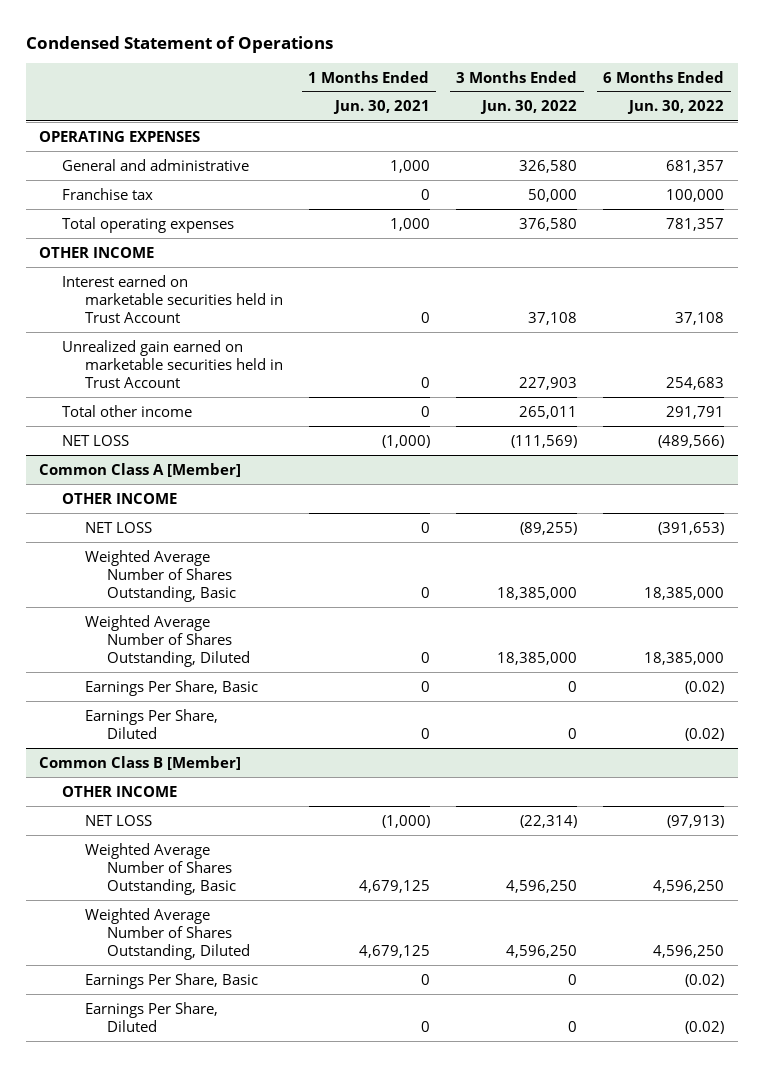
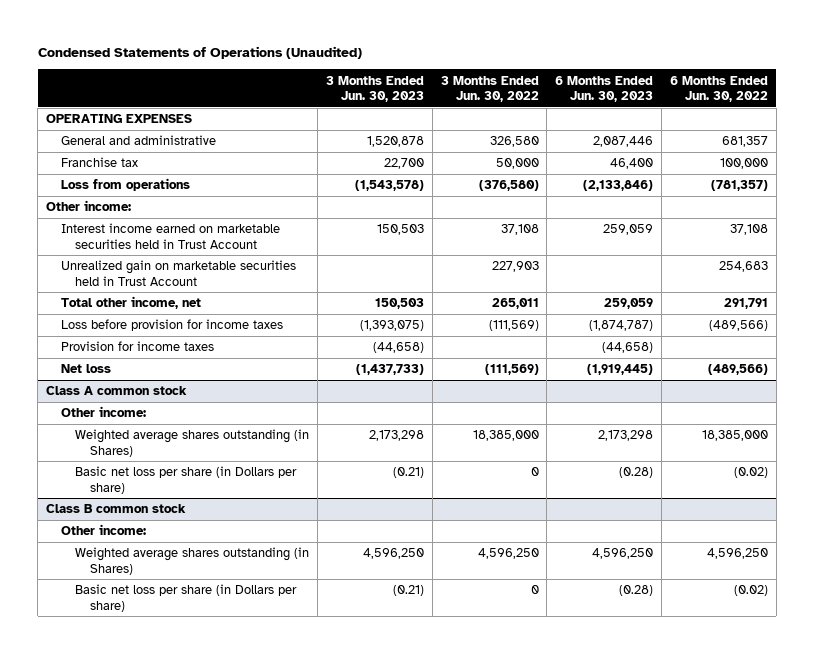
- Condensed Statement of Operations
+ Condensed Statements of Operations (Unaudited)
- | 1 Months Ended Jun. 30, 2021 | 3 Months Ended Jun. 30, 2022 | 6 Months Ended Jun. 30, 2022
+ | 3 Months Ended Jun. 30, 2023 | 3 Months Ended Jun. 30, 2022 | 6 Months Ended Jun. 30, 2023 | 6 Months Ended Jun. 30, 2022
- Total operating expenses | 1,000 | 376,580 | 781,357
- OTHER INCOME
- Interest earned on marketable securities held in Trust Account | 0 | 37,108 | 37,108
- Unrealized gain earned on marketable securities held in Trust Account | 0 | 227,903 | 254,683
- Total other income | 0 | 265,011 | 291,791
- NET LOSS | (1,000) | (111,569) | (489,566)
- Common Class A [Member]
- OTHER INCOME
- NET LOSS | 0 | (89,255) | (391,653)
- Weighted Average Number of Shares Outstanding, Basic | 0 | 18,385,000 | 18,385,000
- Weighted Average Number of Shares Outstanding, Diluted | 0 | 18,385,000 | 18,385,000
- Earnings Per Share, Basic | 0 | 0 | (0.02)
- Earnings Per Share, Diluted | 0 | 0 | (0.02)
- Common Class B [Member]
- OTHER INCOME
- NET LOSS | (1,000) | (22,314) | (97,913)
- Weighted Average Number of Shares Outstanding, Basic | 4,679,125 | 4,596,250 | 4,596,250
- Weighted Average Number of Shares Outstanding, Diluted | 4,679,125 | 4,596,250 | 4,596,250
- Earnings Per Share, Basic | 0 | 0 | (0.02)
- Earnings Per Share, Diluted | 0 | 0 | (0.02)
+ Loss from operations | (1,543,578) | (376,580) | (2,133,846) | (781,357)
+ Other income:
+ Interest income earned on marketable securities held in Trust Account | 150,503 | 37,108 | 259,059 | 37,108
+ Unrealized gain on marketable securities held in Trust Account | | 227,903 | | 254,683
+ Total other income, net | 150,503 | 265,011 | 259,059 | 291,791
+ Loss before provision for income taxes | (1,393,075) | (111,569) | (1,874,787) | (489,566)
+ Provision for income taxes | (44,658) | | (44,658) |
+ Net loss | (1,437,733) | (111,569) | (1,919,445) | (489,566)
+ Class A common stock
+ Other income:
+ Weighted average shares outstanding (in Shares) | 2,173,298 | 18,385,000 | 2,173,298 | 18,385,000
+ Basic net loss per share (in Dollars per share) | (0.21) | 0 | (0.28) | (0.02)
+ Class B common stock
+ Other income:
+ Weighted average shares outstanding (in Shares) | 4,596,250 | 4,596,250 | 4,596,250 | 4,596,250
+ Basic net loss per share (in Dollars per share) | (0.21) | 0 | (0.28) | (0.02)

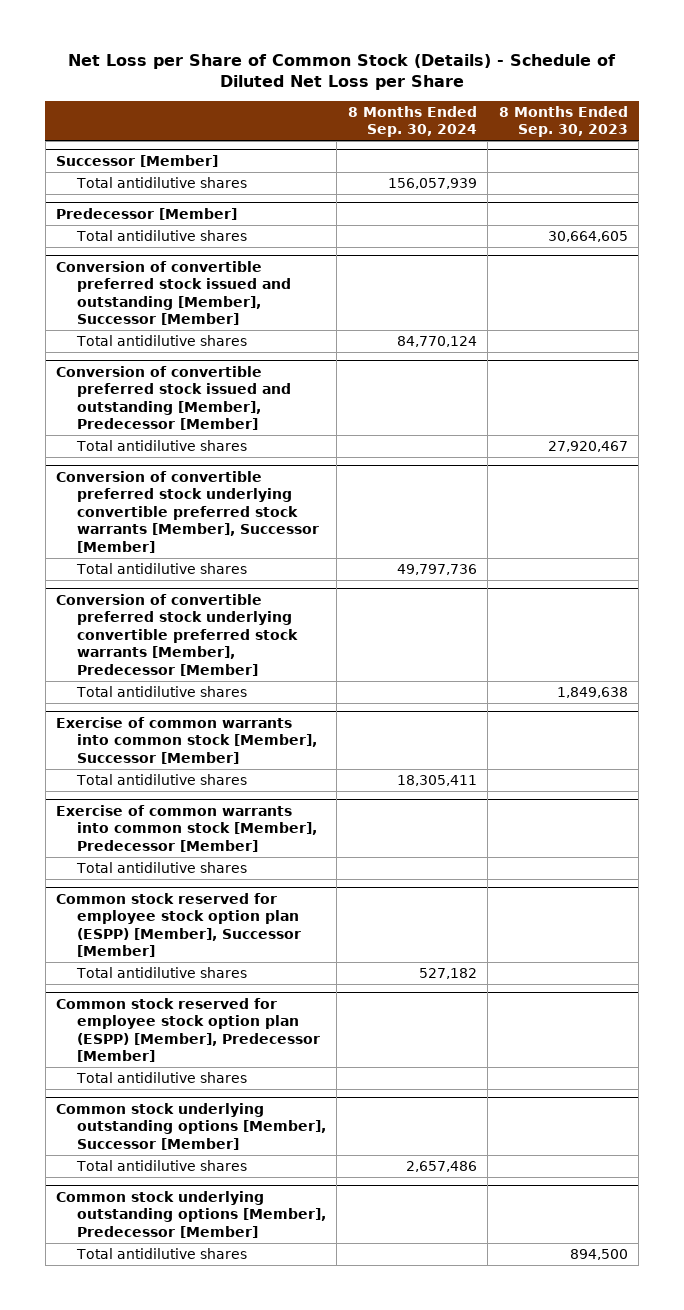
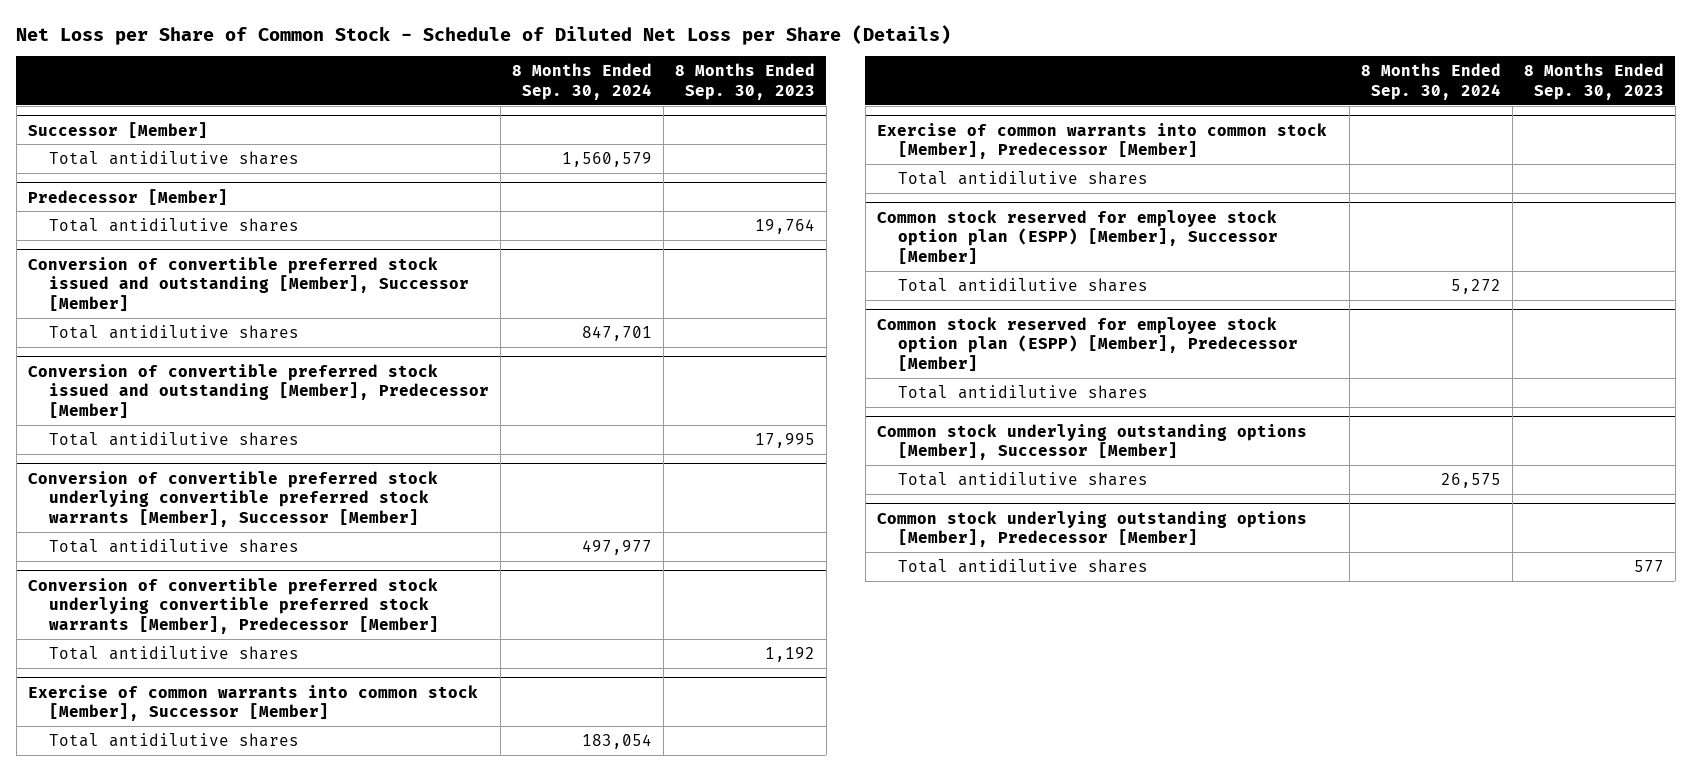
- Net Loss per Share of Common Stock (Details) - Schedule of Diluted Net Loss per Share
+ Net Loss per Share of Common Stock - Schedule of Diluted Net Loss per Share (Details)
@ Successor [Member]
- Total antidilutive shares | 156,057,939 |
+ Total antidilutive shares | 1,560,579 |
@ Predecessor [Member]
- Total antidilutive shares | | 30,664,605
+ Total antidilutive shares | | 19,764
@ Conversion of convertible preferred stock issued and outstanding [Member], Successor [Member]
- Total antidilutive shares | 84,770,124 |
+ Total antidilutive shares | 847,701 |
@ Conversion of convertible preferred stock issued and outstanding [Member], Predecessor [Member]
- Total antidilutive shares | | 27,920,467
+ Total antidilutive shares | | 17,995
@ Conversion of convertible preferred stock underlying convertible preferred stock warrants [Member], Successor [Member]
- Total antidilutive shares | 49,797,736 |
+ Total antidilutive shares | 497,977 |
@ Conversion of convertible preferred stock underlying convertible preferred stock warrants [Member], Predecessor [Member]
- Total antidilutive shares | | 1,849,638
+ Total antidilutive shares | | 1,192
@ Exercise of common warrants into common stock [Member], Successor [Member]
- Total antidilutive shares | 18,305,411 |
+ Total antidilutive shares | 183,054 |
@ Common stock reserved for employee stock option plan (ESPP) [Member], Successor [Member]
- Total antidilutive shares | 527,182 |
+ Total antidilutive shares | 5,272 |
@ Common stock underlying outstanding options [Member], Successor [Member]
- Total antidilutive shares | 2,657,486 |
+ Total antidilutive shares | 26,575 |
@ Common stock underlying outstanding options [Member], Predecessor [Member]
- Total antidilutive shares | | 894,500
+ Total antidilutive shares | | 577

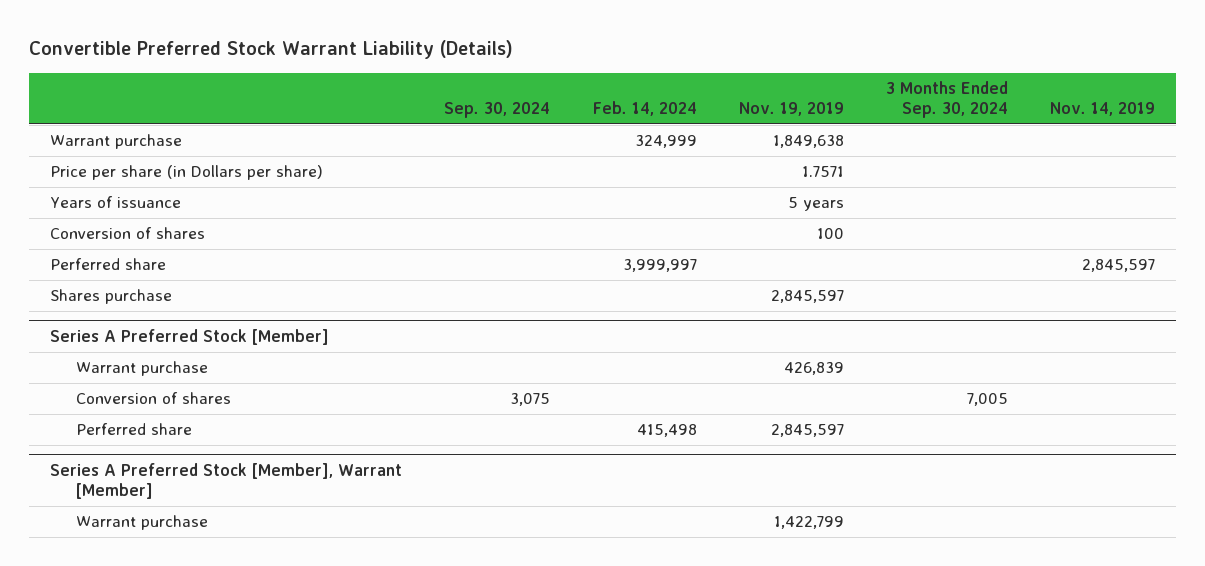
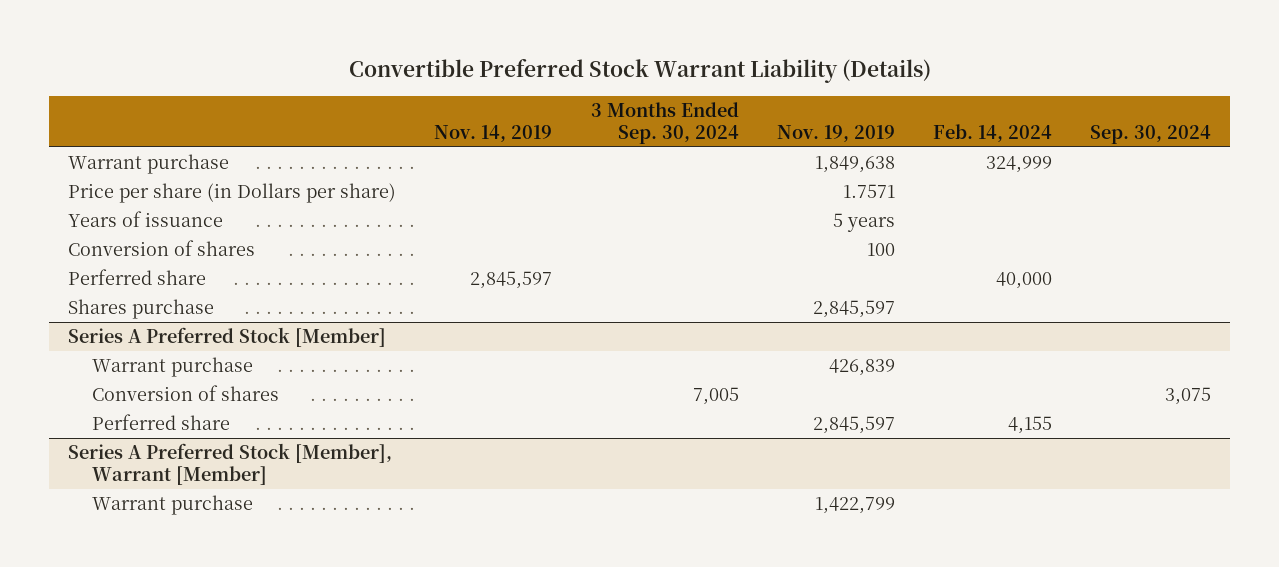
- | Sep. 30, 2024 | Feb. 14, 2024 | Nov. 19, 2019 | 3 Months Ended Sep. 30, 2024 | Nov. 14, 2019
+ | Nov. 14, 2019 | 3 Months Ended Sep. 30, 2024 | Nov. 19, 2019 | Feb. 14, 2024 | Sep. 30, 2024
- Perferred share | | 3,999,997 | | | 2,845,597
+ Perferred share | 2,845,597 | | | 40,000 |
@ Series A Preferred Stock [Member]
- Perferred share | | 415,498 | 2,845,597 | |
+ Perferred share | | | 2,845,597 | 4,155 |

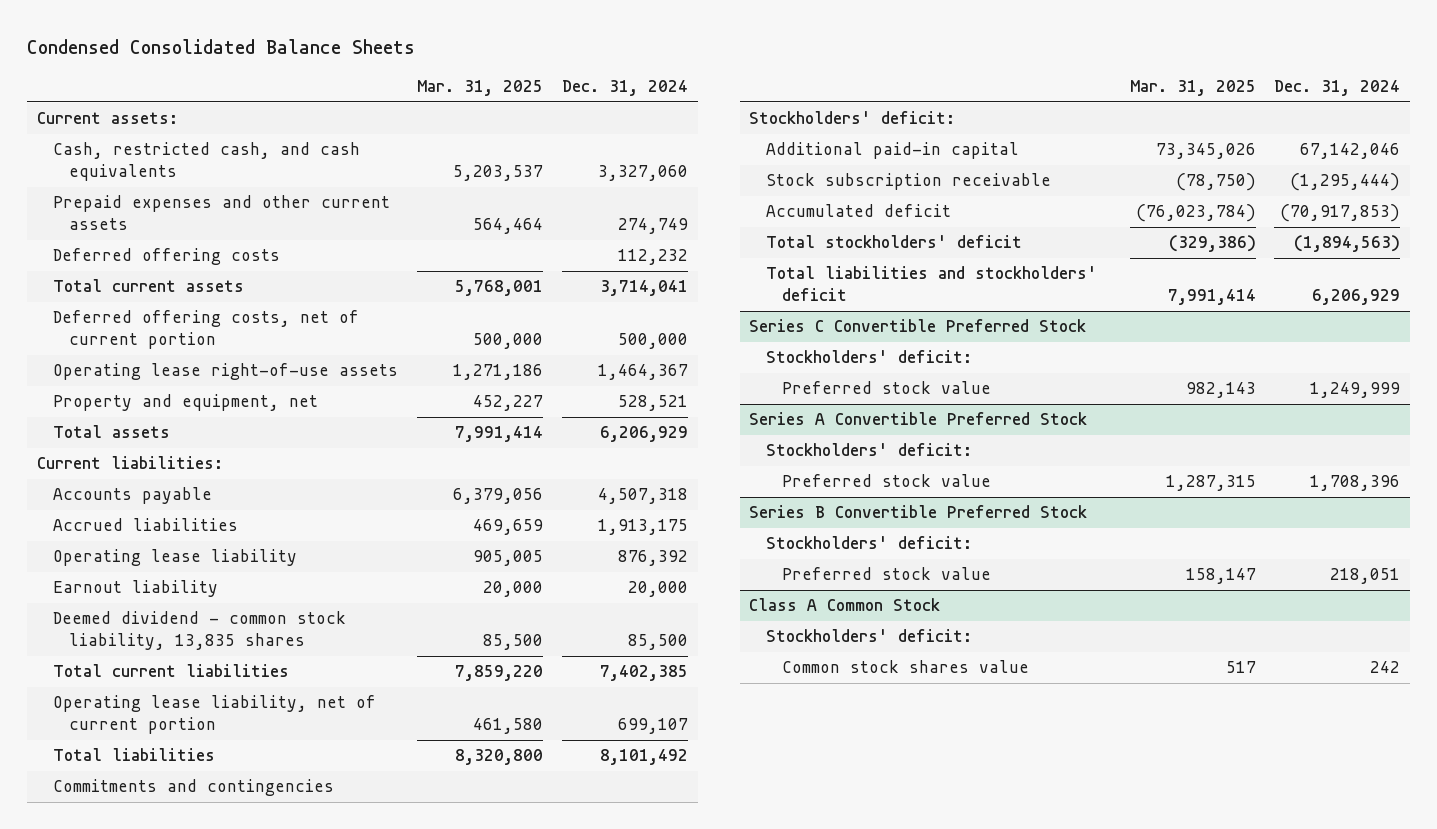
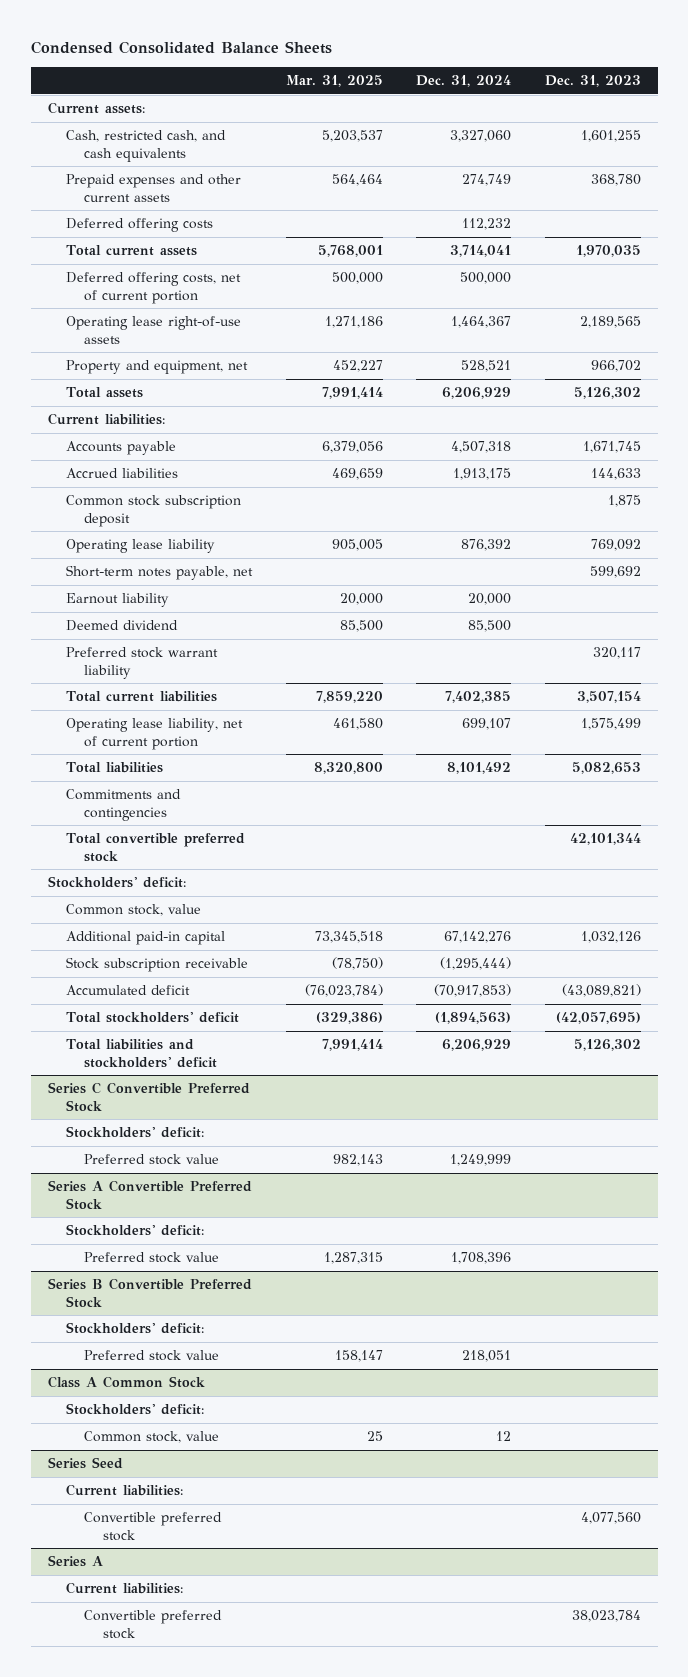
- | Mar. 31, 2025 | Dec. 31, 2024
+ | Mar. 31, 2025 | Dec. 31, 2024 | Dec. 31, 2023
+ Common stock subscription deposit | | | 1,875
+ Short-term notes payable, net | | | 599,692
- Deemed dividend - common stock liability, 13,835 shares | 85,500 | 85,500
+ Deemed dividend | 85,500 | 85,500 |
+ Preferred stock warrant liability | | | 320,117
+ Total convertible preferred stock | | | 42,101,344
- Additional paid-in capital | 73,345,026 | 67,142,046
+ Common stock, value
+ Additional paid-in capital | 73,345,518 | 67,142,276 | 1,032,126
@ Class A Common Stock
- Common stock shares value | 517 | 242
+ Common stock, value | 25 | 12 |
+ Series Seed
+ Current liabilities:
+ Convertible preferred stock | | | 4,077,560
+ Series A
+ Current liabilities:
+ Convertible preferred stock | | | 38,023,784

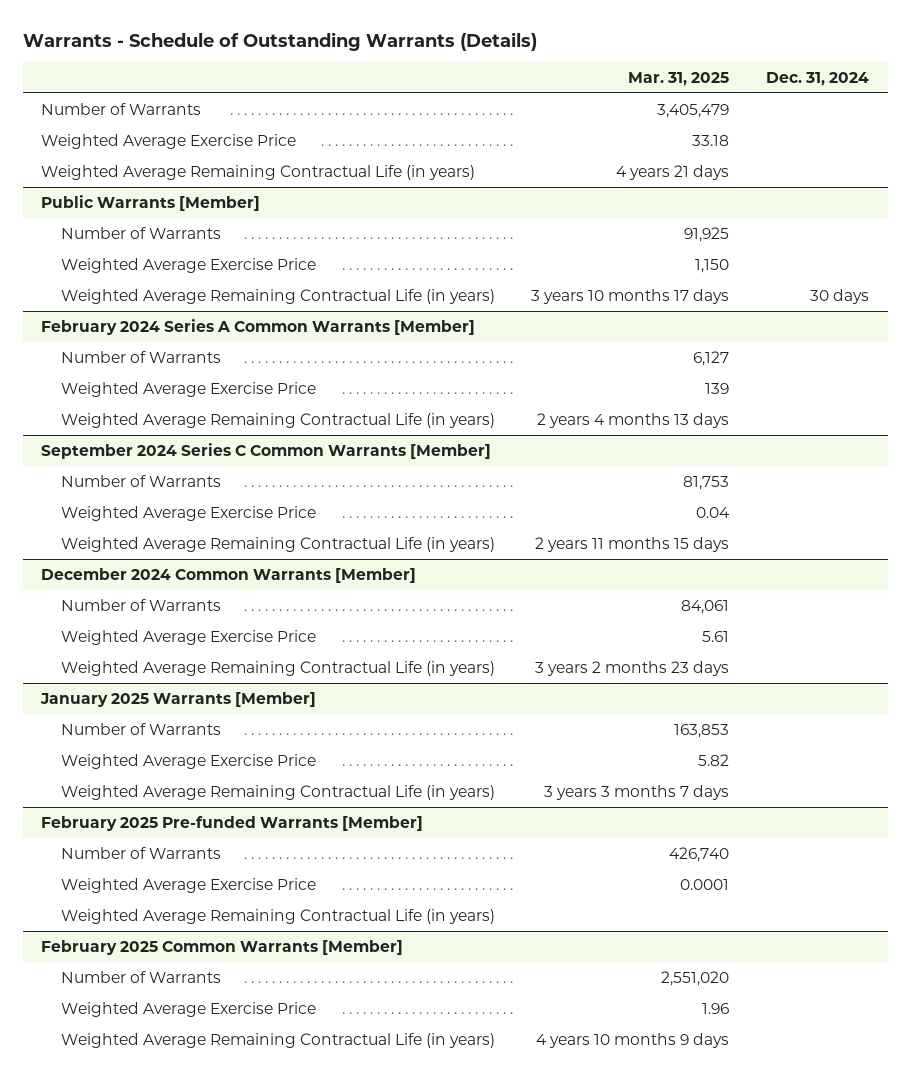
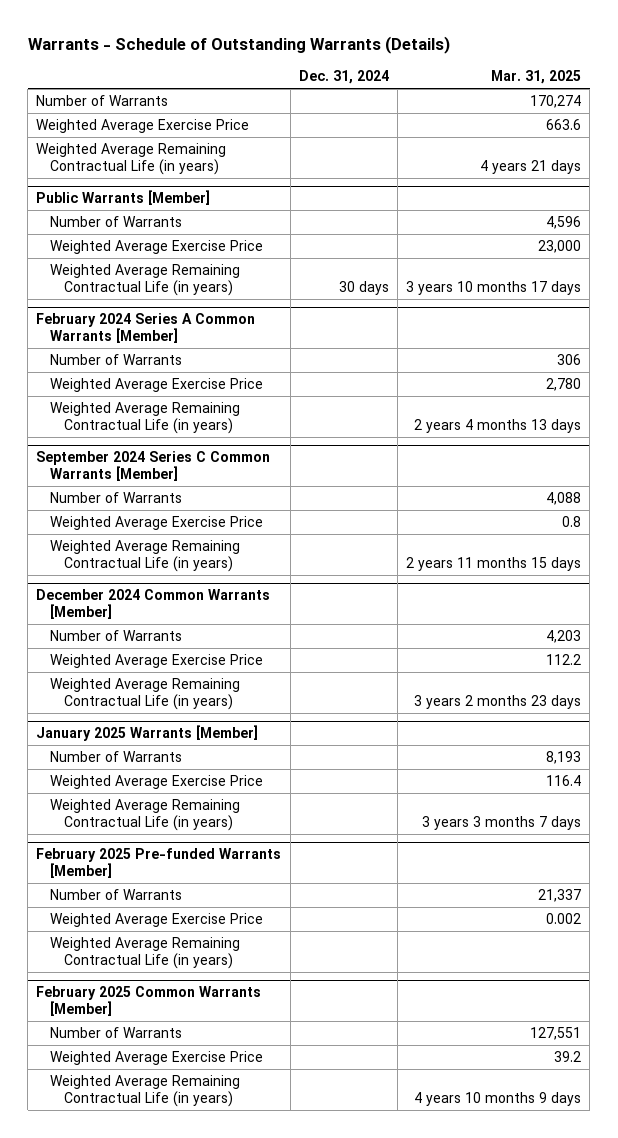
- | Mar. 31, 2025 | Dec. 31, 2024
+ | Dec. 31, 2024 | Mar. 31, 2025
- Number of Warrants | 3,405,479 |
- Weighted Average Exercise Price | 33.18 |
+ Number of Warrants | | 170,274
+ Weighted Average Exercise Price | | 663.6
@ Public Warrants [Member]
- Number of Warrants | 91,925 |
- Weighted Average Exercise Price | 1,150 |
+ Number of Warrants | | 4,596
+ Weighted Average Exercise Price | | 23,000
@ February 2024 Series A Common Warrants [Member]
- Number of Warrants | 6,127 |
- Weighted Average Exercise Price | 139 |
+ Number of Warrants | | 306
+ Weighted Average Exercise Price | | 2,780
@ September 2024 Series C Common Warrants [Member]
- Number of Warrants | 81,753 |
- Weighted Average Exercise Price | 0.04 |
+ Number of Warrants | | 4,088
+ Weighted Average Exercise Price | | 0.8
@ December 2024 Common Warrants [Member]
- Number of Warrants | 84,061 |
- Weighted Average Exercise Price | 5.61 |
+ Number of Warrants | | 4,203
+ Weighted Average Exercise Price | | 112.2
@ January 2025 Warrants [Member]
- Number of Warrants | 163,853 |
- Weighted Average Exercise Price | 5.82 |
+ Number of Warrants | | 8,193
+ Weighted Average Exercise Price | | 116.4
@ February 2025 Pre-funded Warrants [Member]
- Number of Warrants | 426,740 |
- Weighted Average Exercise Price | 0.0001 |
+ Number of Warrants | | 21,337
+ Weighted Average Exercise Price | | 0.002
@ February 2025 Common Warrants [Member]
- Number of Warrants | 2,551,020 |
- Weighted Average Exercise Price | 1.96 |
+ Number of Warrants | | 127,551
+ Weighted Average Exercise Price | | 39.2

